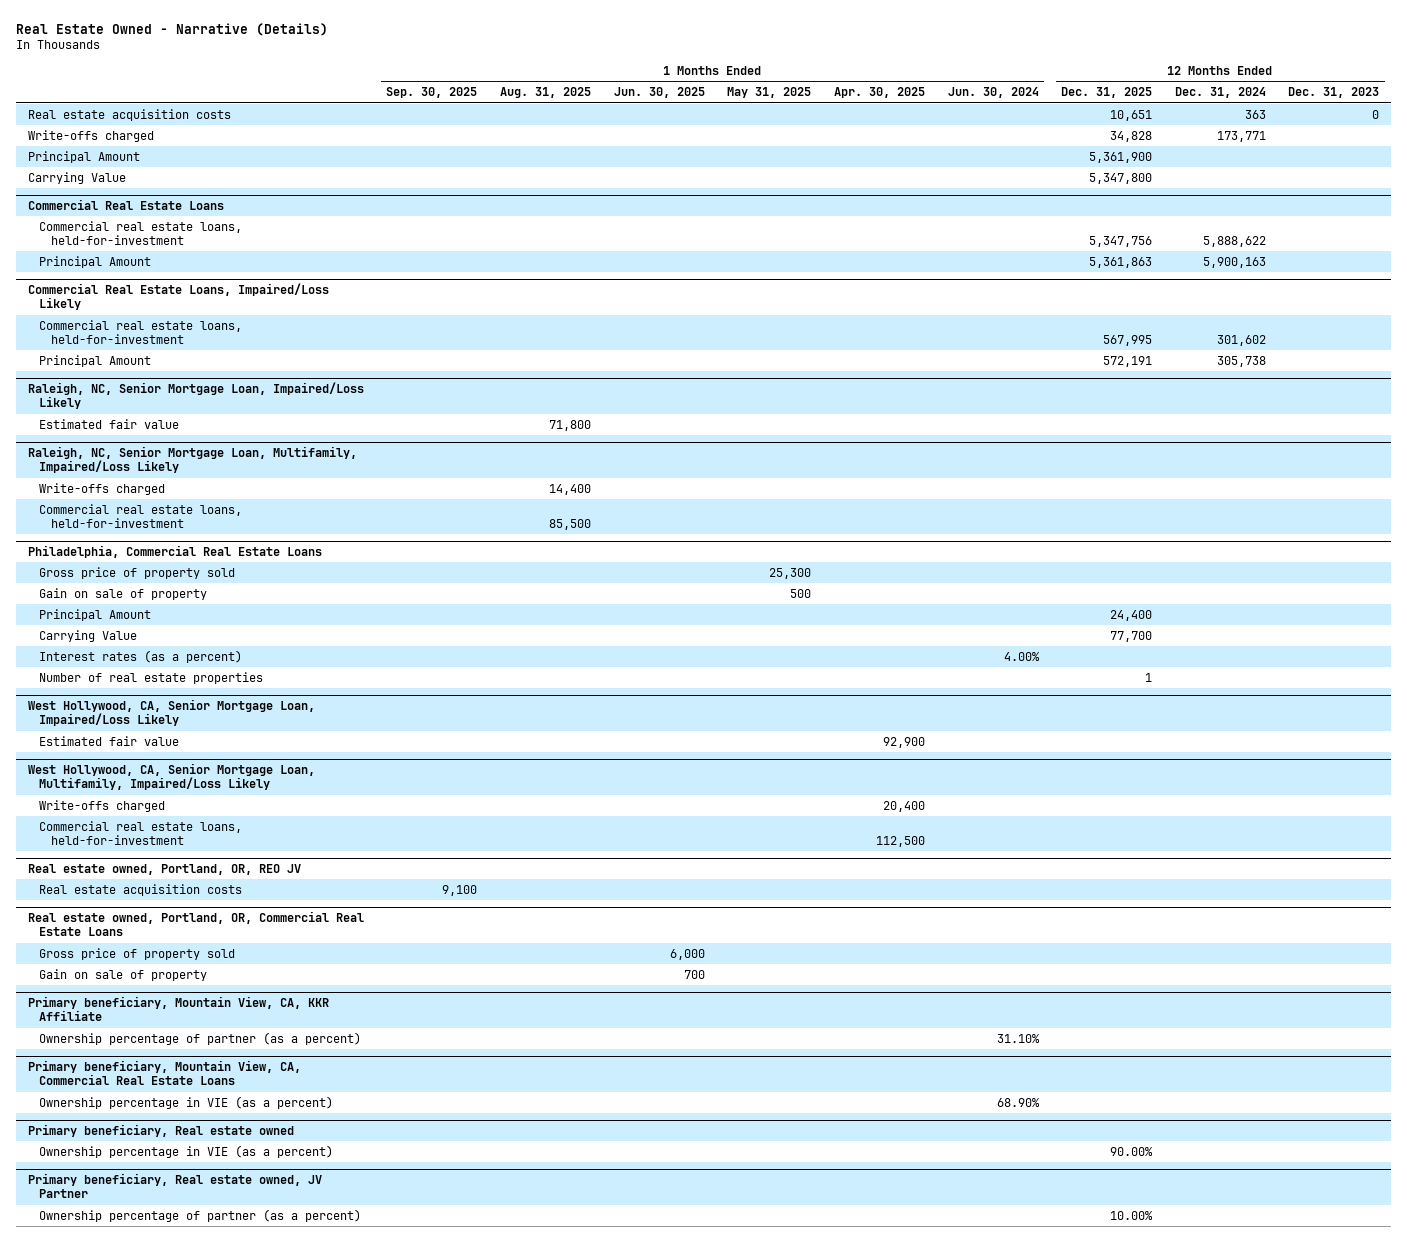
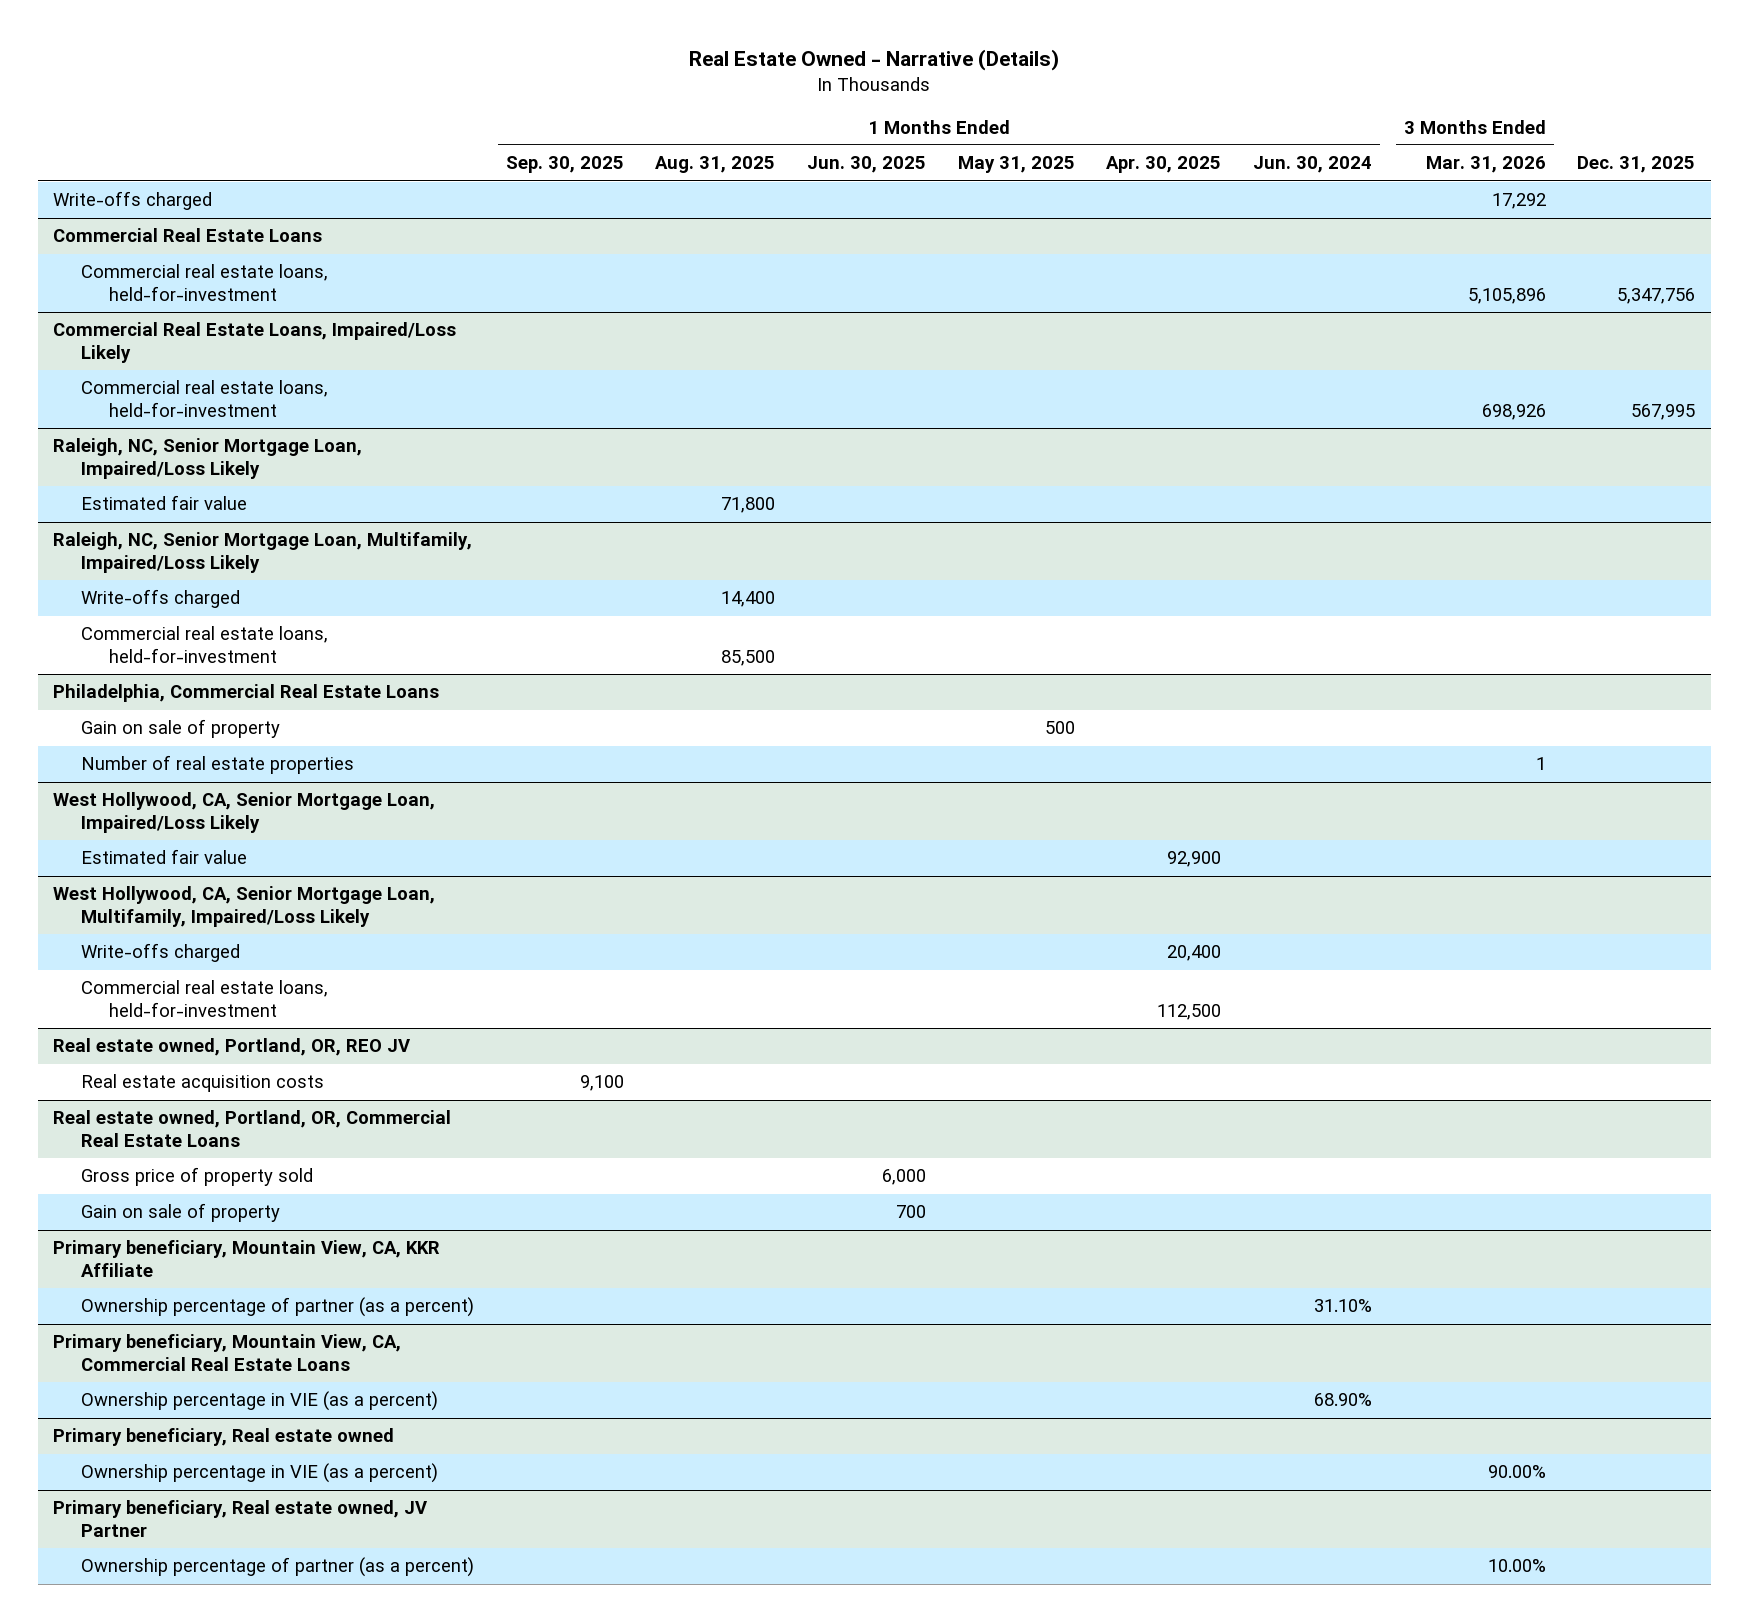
- | 1 Months Ended Sep. 30, 2025 | 1 Months Ended Aug. 31, 2025 | 1 Months Ended Jun. 30, 2025 | 1 Months Ended May 31, 2025 | 1 Months Ended Apr. 30, 2025 | 1 Months Ended Jun. 30, 2024 | 12 Months Ended Dec. 31, 2025 | 12 Months Ended Dec. 31, 2024 | 12 Months Ended Dec. 31, 2023
+ | 1 Months Ended Sep. 30, 2025 | 1 Months Ended Aug. 31, 2025 | 1 Months Ended Jun. 30, 2025 | 1 Months Ended May 31, 2025 | 1 Months Ended Apr. 30, 2025 | 1 Months Ended Jun. 30, 2024 | 3 Months Ended Mar. 31, 2026 | Dec. 31, 2025
- Real estate acquisition costs | | | | | | | 10,651 | 363 | 0
- Principal Amount | | | | | | | 5,361,900 | |
- Carrying Value | | | | | | | 5,347,800 | |
@ Commercial Real Estate Loans
- Principal Amount | | | | | | | 5,361,863 | 5,900,163 |
@ Commercial Real Estate Loans, Impaired/Loss Likely
- Principal Amount | | | | | | | 572,191 | 305,738 |
@ Philadelphia, Commercial Real Estate Loans
- Gross price of property sold | | | | 25,300 | | | | |
- Principal Amount | | | | | | | 24,400 | |
- Carrying Value | | | | | | | 77,700 | |
- Interest rates (as a percent) | | | | | | 4.00% | | |

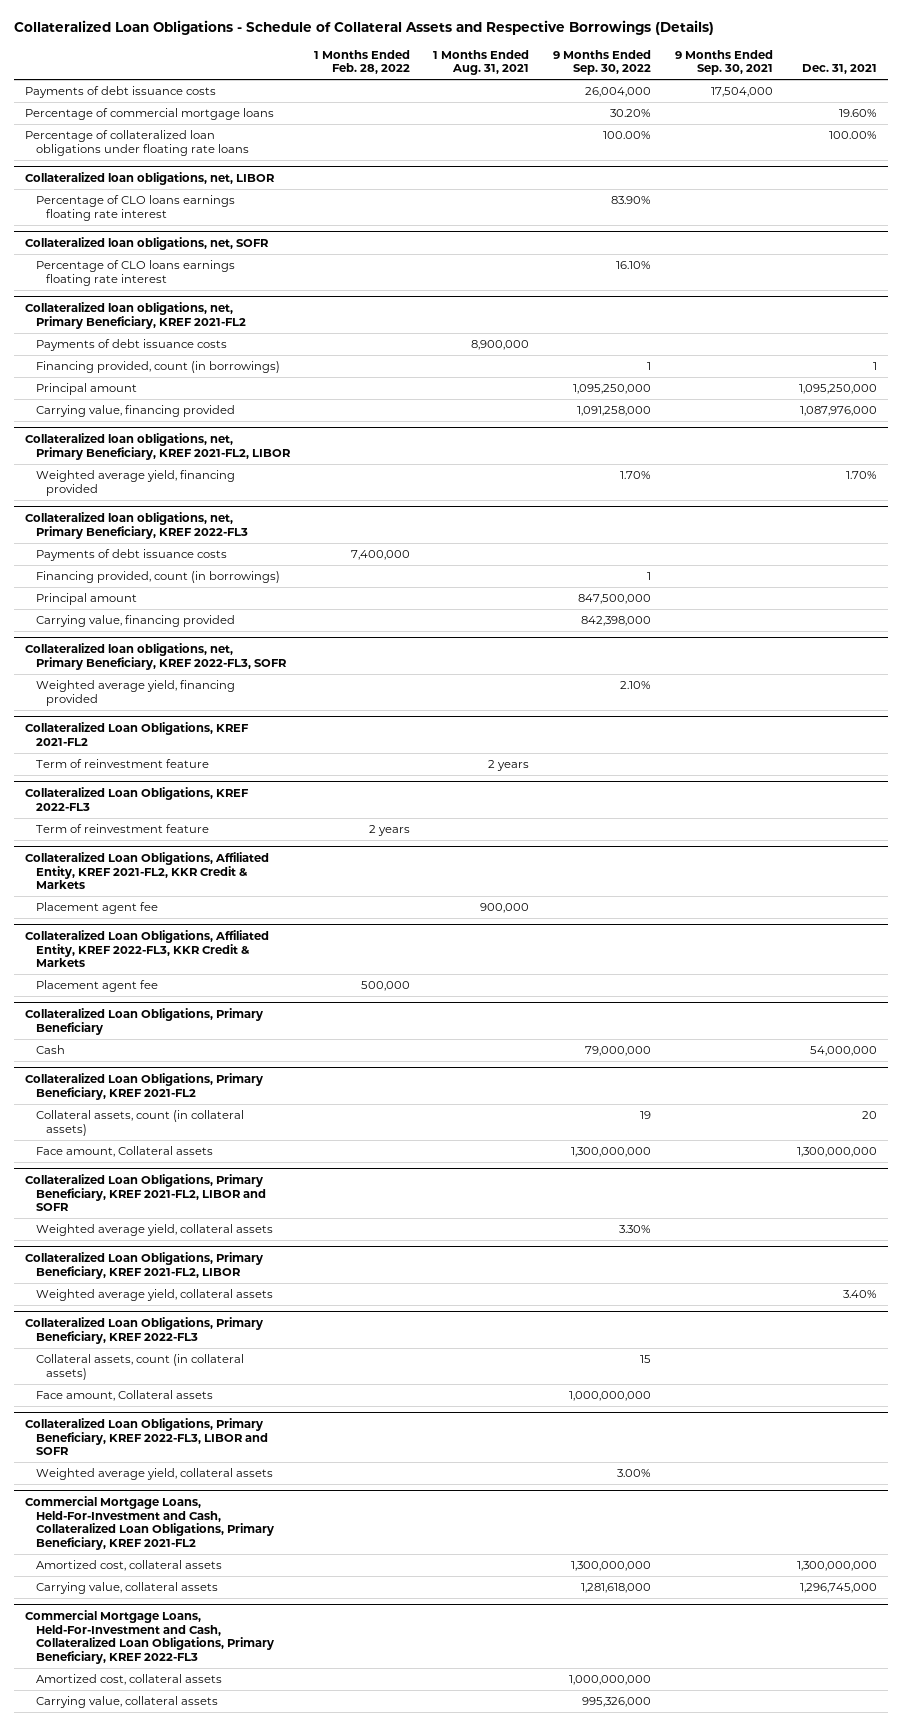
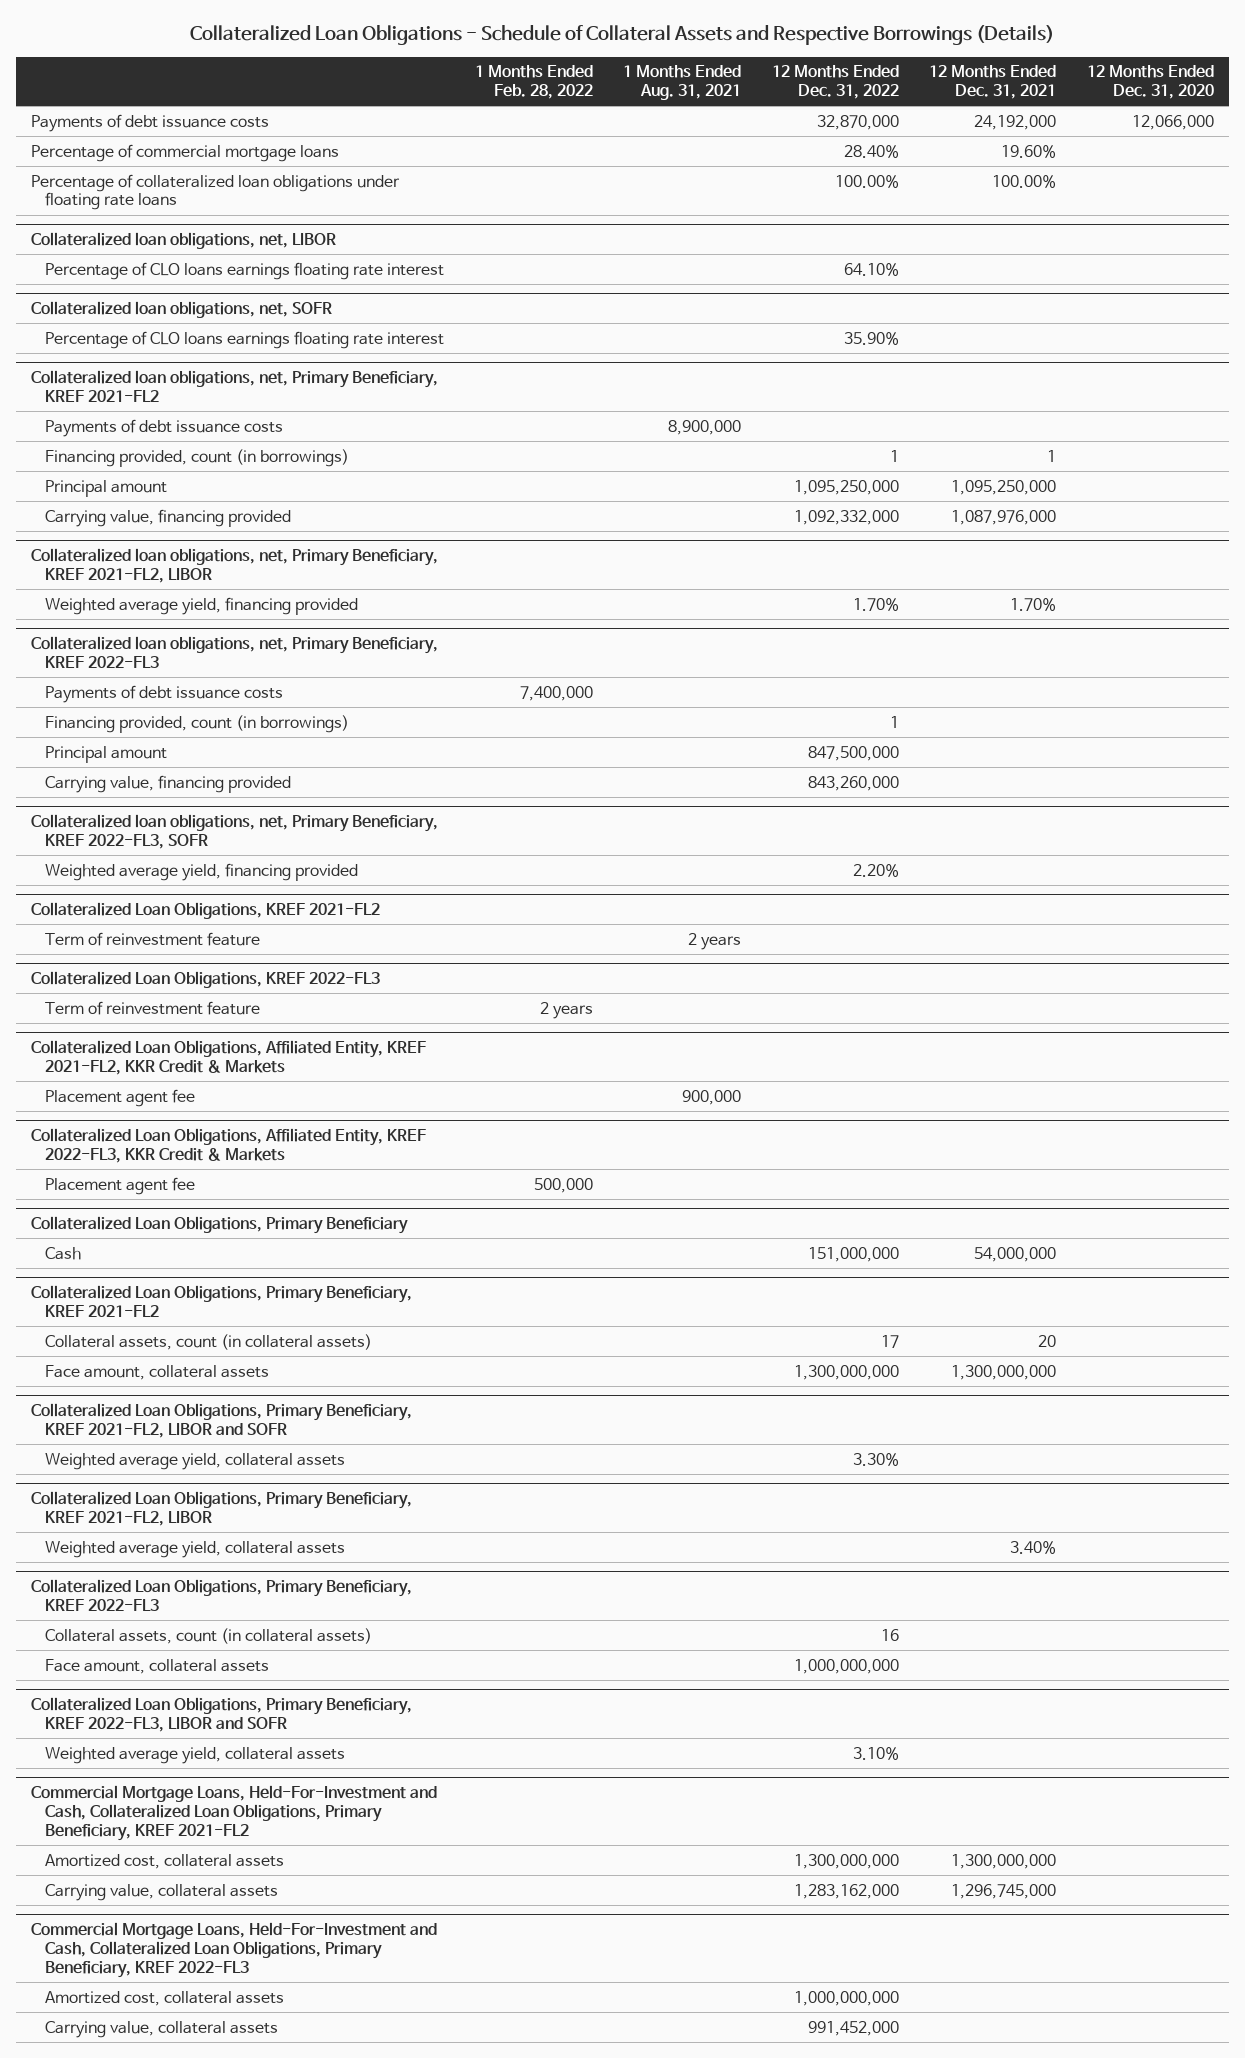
- | 1 Months Ended Feb. 28, 2022 | 1 Months Ended Aug. 31, 2021 | 9 Months Ended Sep. 30, 2022 | 9 Months Ended Sep. 30, 2021 | Dec. 31, 2021
+ | 1 Months Ended Feb. 28, 2022 | 1 Months Ended Aug. 31, 2021 | 12 Months Ended Dec. 31, 2022 | 12 Months Ended Dec. 31, 2021 | 12 Months Ended Dec. 31, 2020
@ Collateralized Loan Obligations, Primary Beneficiary, KREF 2021-FL2
- Face amount, Collateral assets | | | 1,300,000,000 | | 1,300,000,000
+ Face amount, collateral assets | | | 1,300,000,000 | 1,300,000,000 |
@ Collateralized Loan Obligations, Primary Beneficiary, KREF 2022-FL3
- Face amount, Collateral assets | | | 1,000,000,000 | |
+ Face amount, collateral assets | | | 1,000,000,000 | |

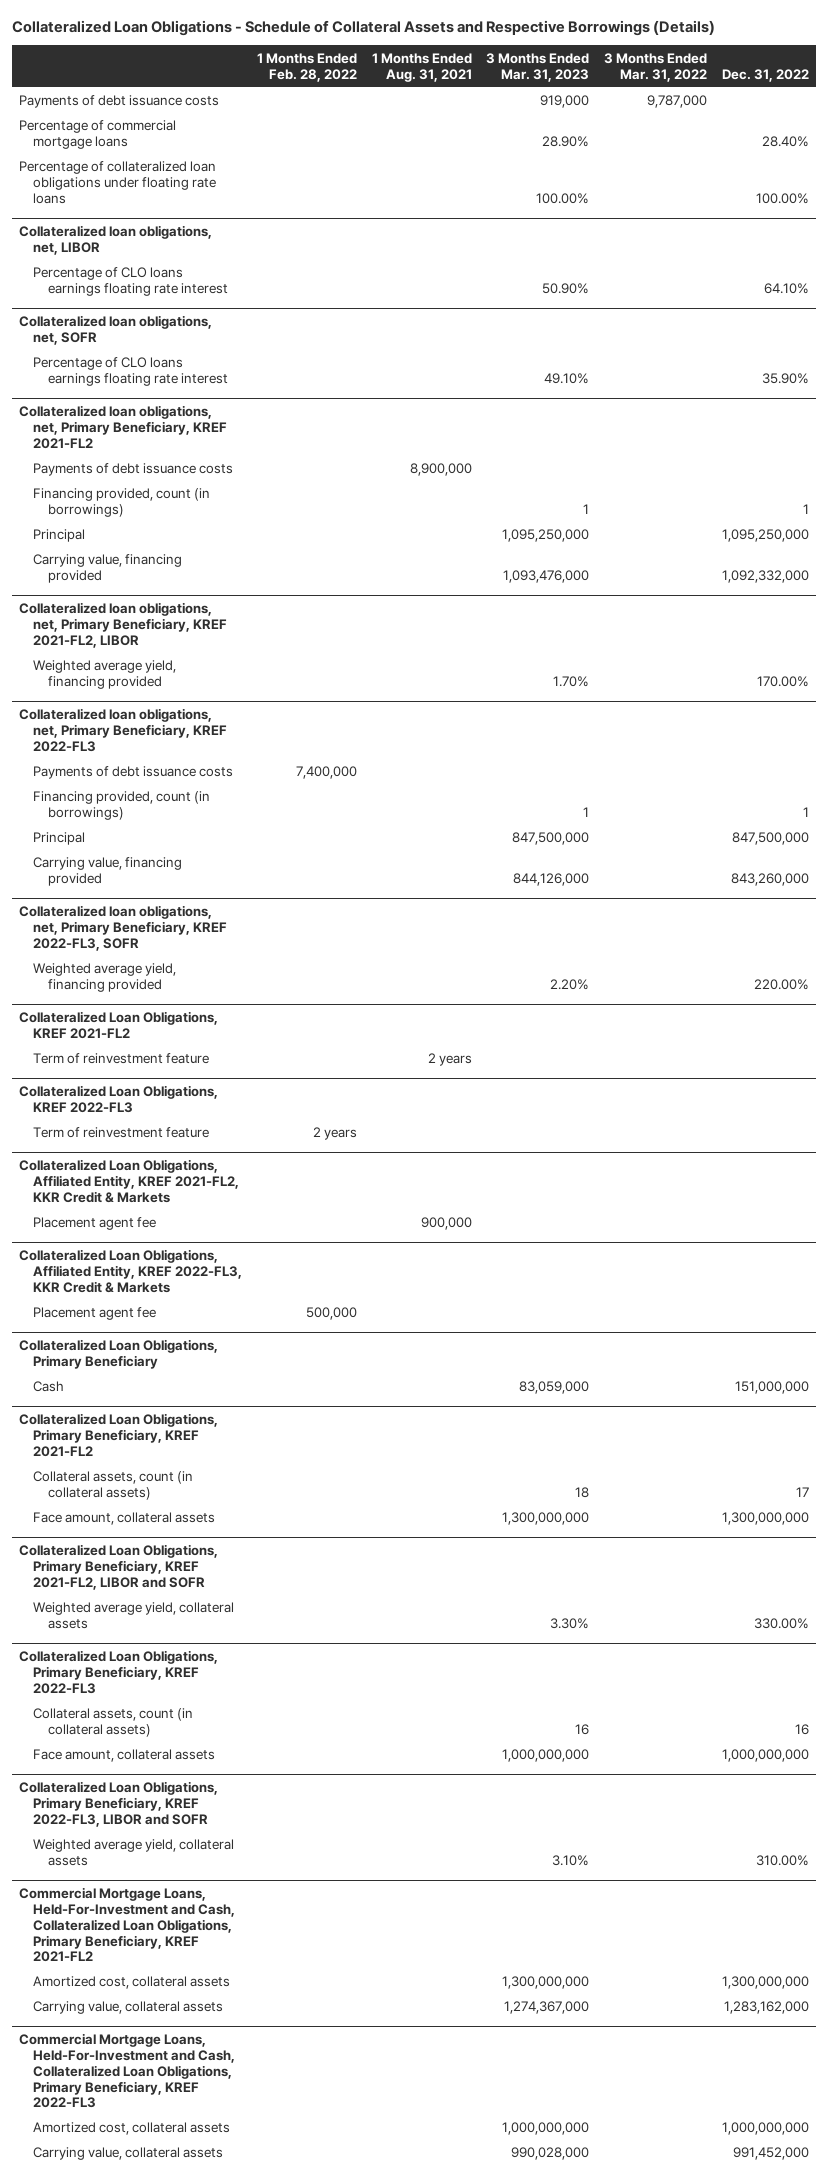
- | 1 Months Ended Feb. 28, 2022 | 1 Months Ended Aug. 31, 2021 | 12 Months Ended Dec. 31, 2022 | 12 Months Ended Dec. 31, 2021 | 12 Months Ended Dec. 31, 2020
+ | 1 Months Ended Feb. 28, 2022 | 1 Months Ended Aug. 31, 2021 | 3 Months Ended Mar. 31, 2023 | 3 Months Ended Mar. 31, 2022 | Dec. 31, 2022
@ Collateralized loan obligations, net, Primary Beneficiary, KREF 2021-FL2
- Principal amount | | | 1,095,250,000 | 1,095,250,000 |
+ Principal | | | 1,095,250,000 | | 1,095,250,000
@ Collateralized loan obligations, net, Primary Beneficiary, KREF 2022-FL3
- Principal amount | | | 847,500,000 | |
+ Principal | | | 847,500,000 | | 847,500,000
- Collateralized Loan Obligations, Primary Beneficiary, KREF 2021-FL2, LIBOR
- Weighted average yield, collateral assets | | | | 3.40% |

